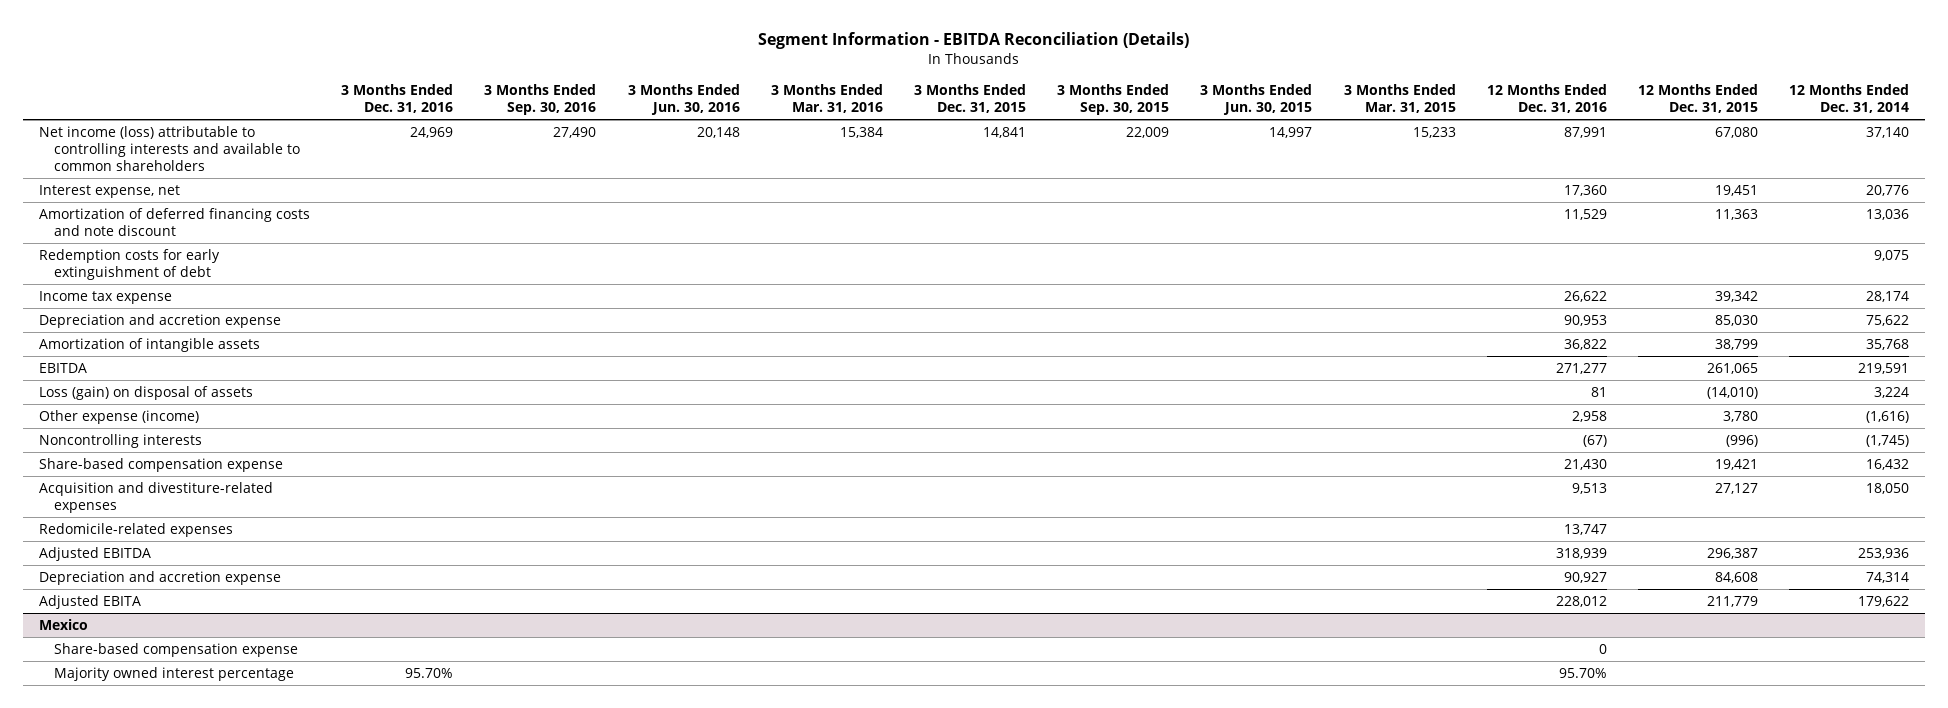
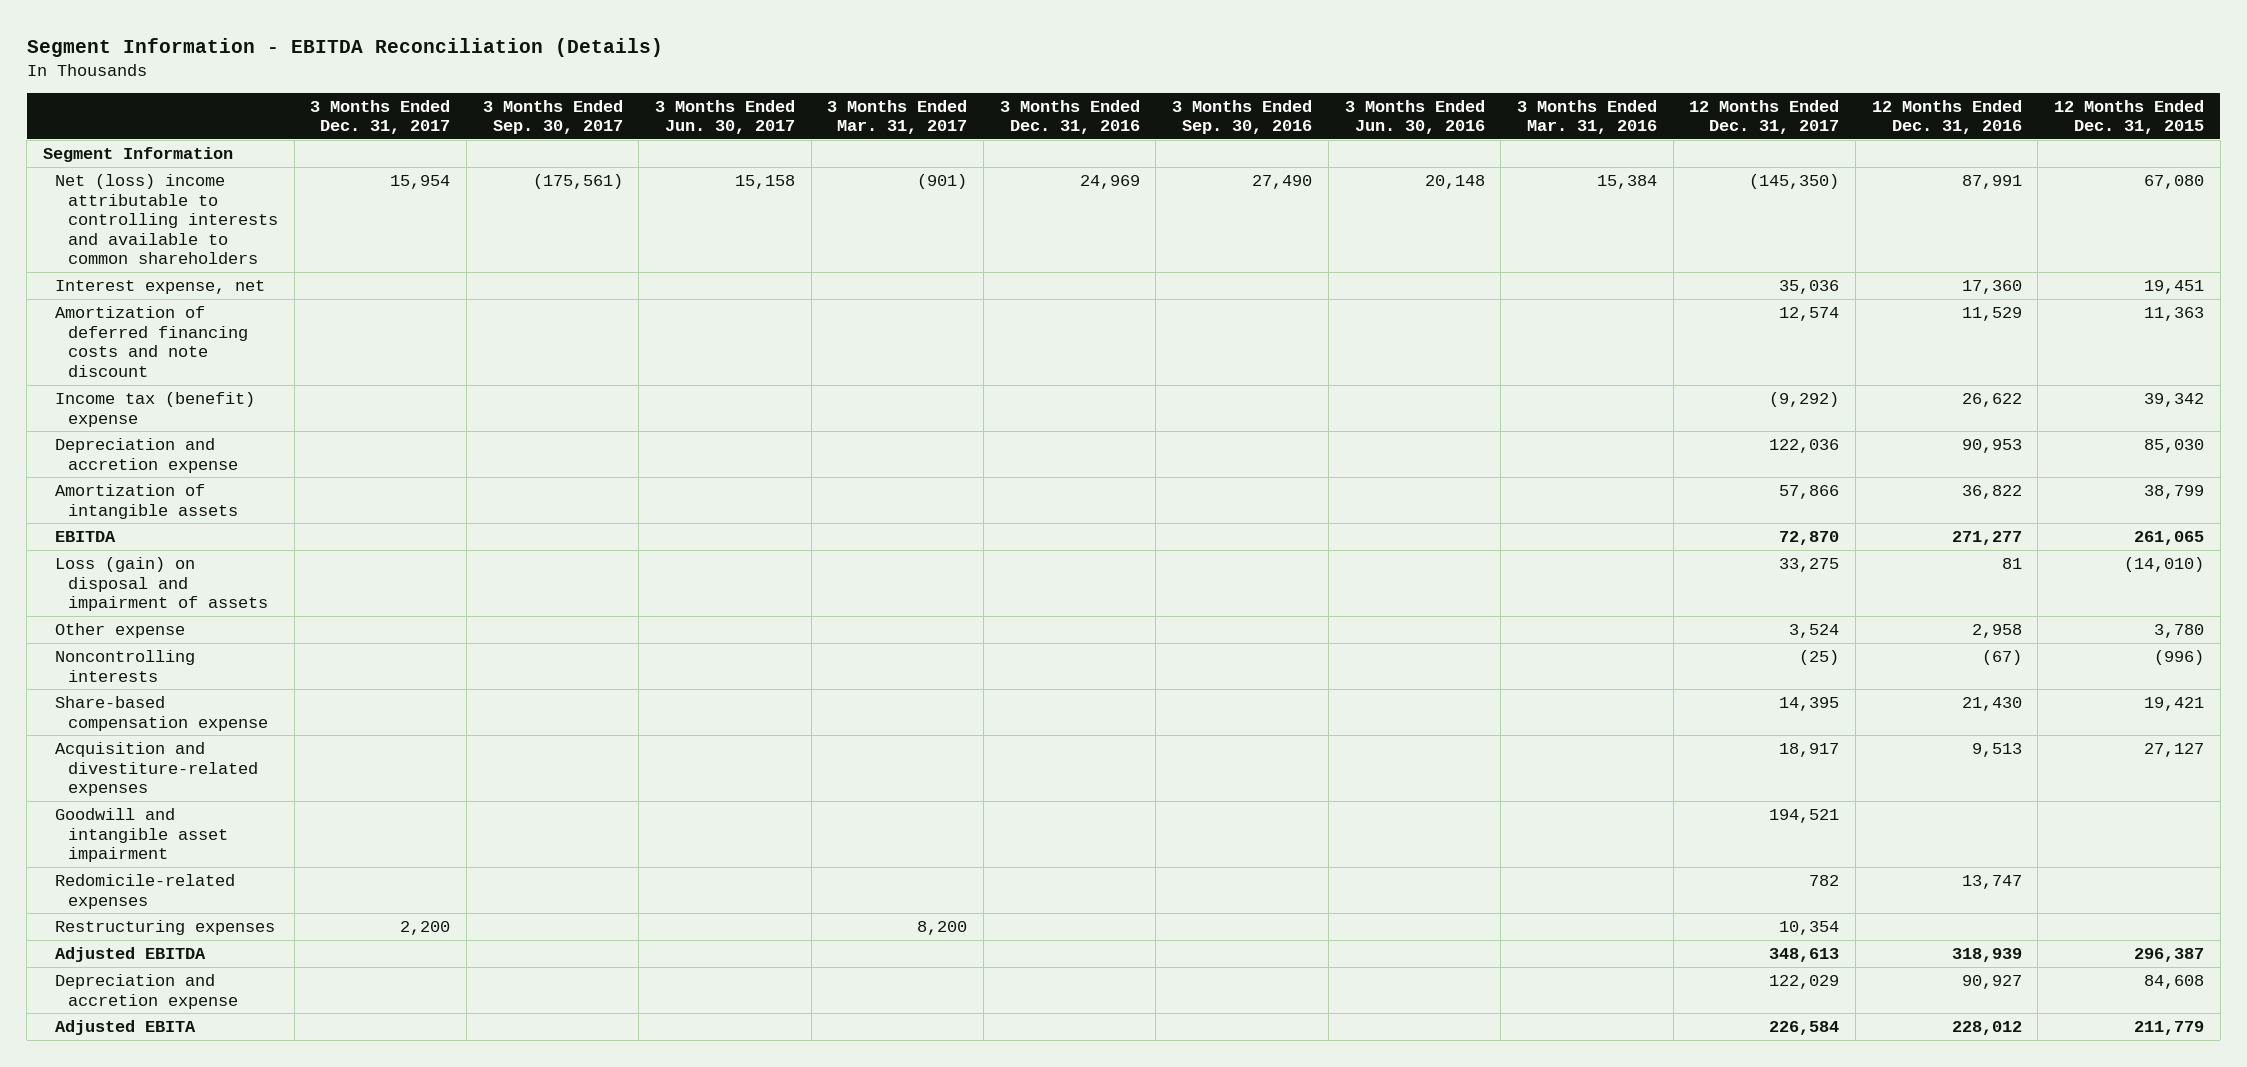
- | 3 Months Ended Dec. 31, 2016 | 3 Months Ended Sep. 30, 2016 | 3 Months Ended Jun. 30, 2016 | 3 Months Ended Mar. 31, 2016 | 3 Months Ended Dec. 31, 2015 | 3 Months Ended Sep. 30, 2015 | 3 Months Ended Jun. 30, 2015 | 3 Months Ended Mar. 31, 2015 | 12 Months Ended Dec. 31, 2016 | 12 Months Ended Dec. 31, 2015 | 12 Months Ended Dec. 31, 2014
+ | 3 Months Ended Dec. 31, 2017 | 3 Months Ended Sep. 30, 2017 | 3 Months Ended Jun. 30, 2017 | 3 Months Ended Mar. 31, 2017 | 3 Months Ended Dec. 31, 2016 | 3 Months Ended Sep. 30, 2016 | 3 Months Ended Jun. 30, 2016 | 3 Months Ended Mar. 31, 2016 | 12 Months Ended Dec. 31, 2017 | 12 Months Ended Dec. 31, 2016 | 12 Months Ended Dec. 31, 2015
- Net income (loss) attributable to controlling interests and available to common shareholders | 24,969 | 27,490 | 20,148 | 15,384 | 14,841 | 22,009 | 14,997 | 15,233 | 87,991 | 67,080 | 37,140
+ Segment Information
+ Net (loss) income attributable to controlling interests and available to common shareholders | 15,954 | (175,561) | 15,158 | (901) | 24,969 | 27,490 | 20,148 | 15,384 | (145,350) | 87,991 | 67,080
- Redemption costs for early extinguishment of debt | | | | | | | | | | | 9,075
- Income tax expense | | | | | | | | | 26,622 | 39,342 | 28,174
+ Income tax (benefit) expense | | | | | | | | | (9,292) | 26,622 | 39,342
- Loss (gain) on disposal of assets | | | | | | | | | 81 | (14,010) | 3,224
- Other expense (income) | | | | | | | | | 2,958 | 3,780 | (1,616)
+ Loss (gain) on disposal and impairment of assets | | | | | | | | | 33,275 | 81 | (14,010)
+ Other expense | | | | | | | | | 3,524 | 2,958 | 3,780
+ Goodwill and intangible asset impairment | | | | | | | | | 194,521 | |
+ Restructuring expenses | 2,200 | | | 8,200 | | | | | 10,354 | |
- Mexico
- Share-based compensation expense | | | | | | | | | 0 | |
- Majority owned interest percentage | 95.70% | | | | | | | | 95.70% | |

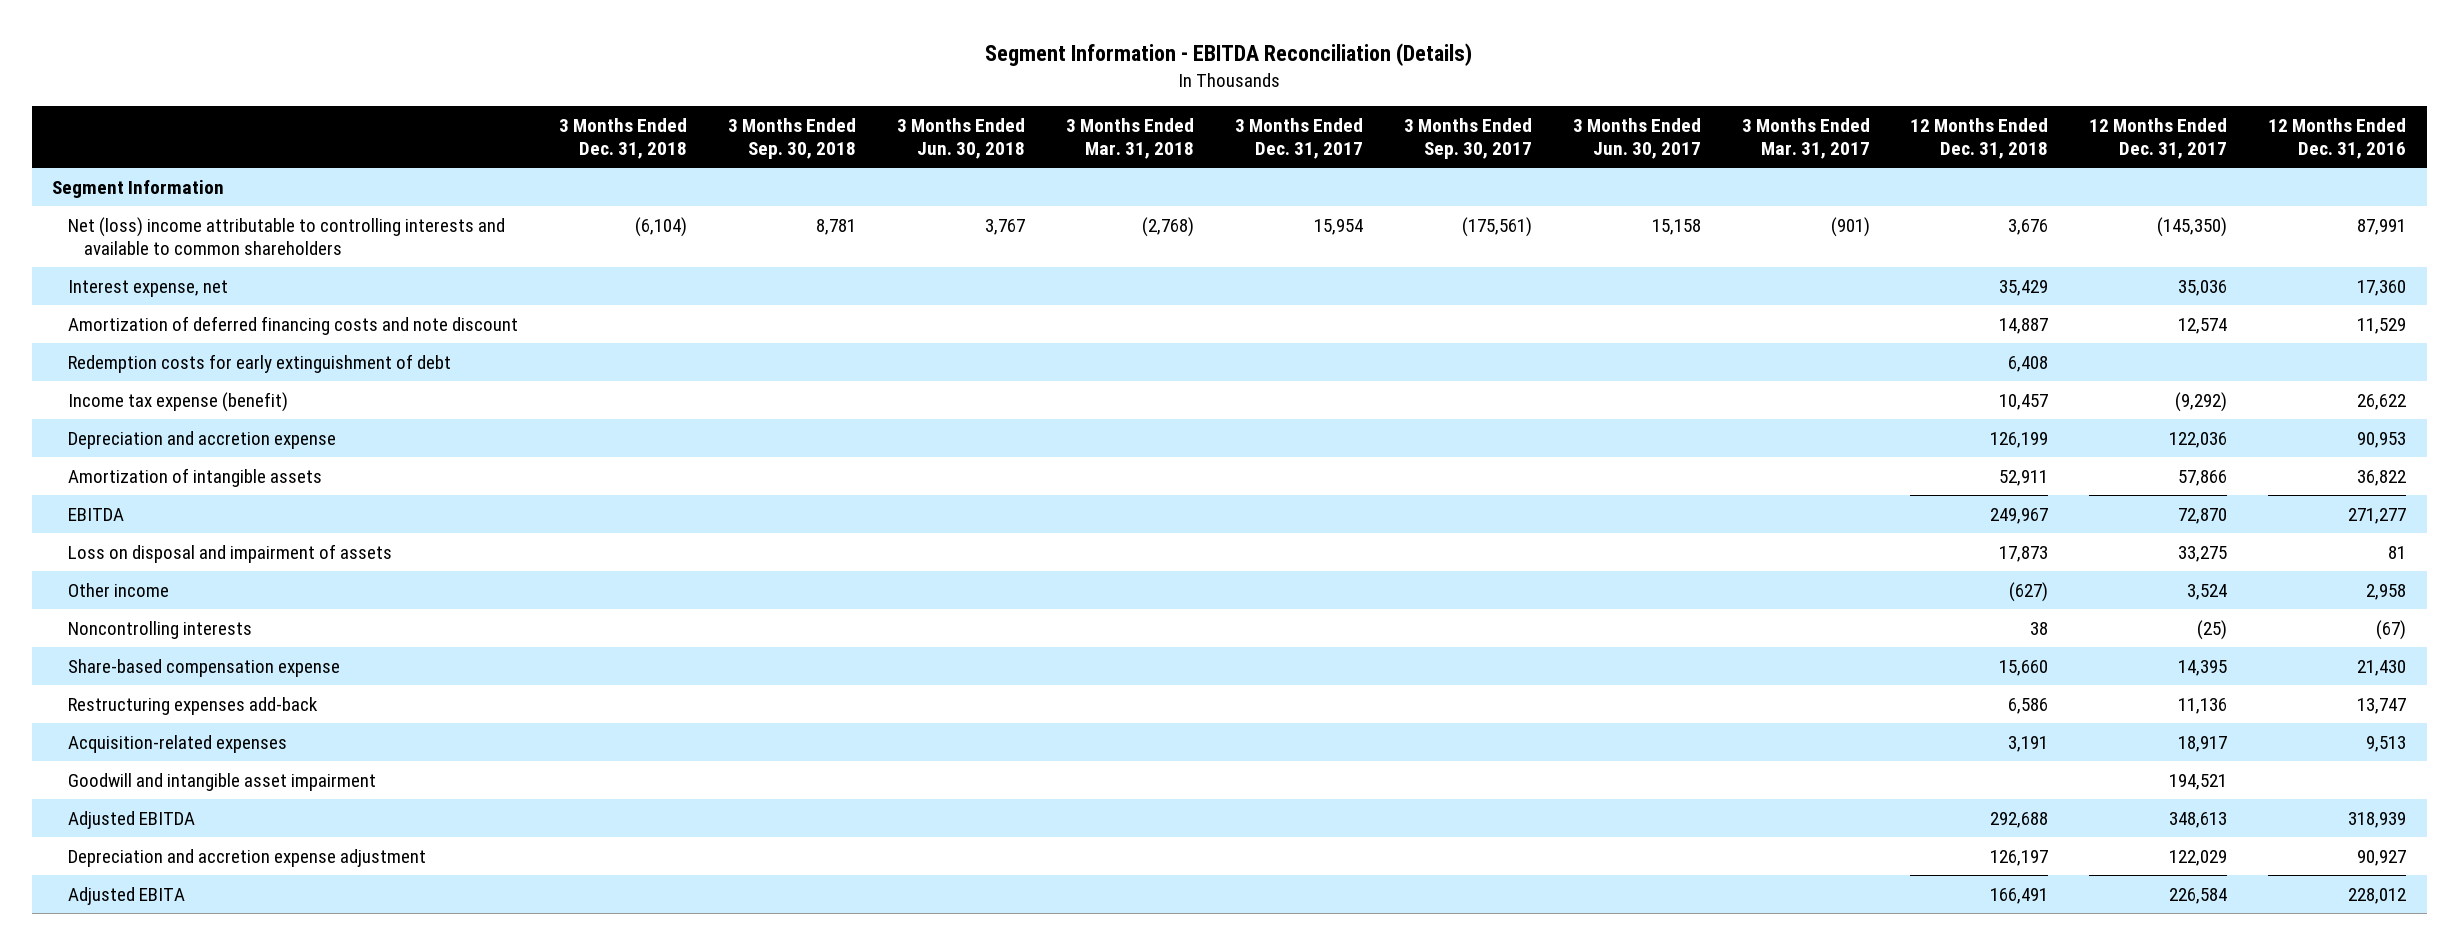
- | 3 Months Ended Dec. 31, 2017 | 3 Months Ended Sep. 30, 2017 | 3 Months Ended Jun. 30, 2017 | 3 Months Ended Mar. 31, 2017 | 3 Months Ended Dec. 31, 2016 | 3 Months Ended Sep. 30, 2016 | 3 Months Ended Jun. 30, 2016 | 3 Months Ended Mar. 31, 2016 | 12 Months Ended Dec. 31, 2017 | 12 Months Ended Dec. 31, 2016 | 12 Months Ended Dec. 31, 2015
+ | 3 Months Ended Dec. 31, 2018 | 3 Months Ended Sep. 30, 2018 | 3 Months Ended Jun. 30, 2018 | 3 Months Ended Mar. 31, 2018 | 3 Months Ended Dec. 31, 2017 | 3 Months Ended Sep. 30, 2017 | 3 Months Ended Jun. 30, 2017 | 3 Months Ended Mar. 31, 2017 | 12 Months Ended Dec. 31, 2018 | 12 Months Ended Dec. 31, 2017 | 12 Months Ended Dec. 31, 2016
- Income tax (benefit) expense | | | | | | | | | (9,292) | 26,622 | 39,342
+ Redemption costs for early extinguishment of debt | | | | | | | | | 6,408 | |
+ Income tax expense (benefit) | | | | | | | | | 10,457 | (9,292) | 26,622
- Loss (gain) on disposal and impairment of assets | | | | | | | | | 33,275 | 81 | (14,010)
- Other expense | | | | | | | | | 3,524 | 2,958 | 3,780
+ Loss on disposal and impairment of assets | | | | | | | | | 17,873 | 33,275 | 81
+ Other income | | | | | | | | | (627) | 3,524 | 2,958
- Acquisition and divestiture-related expenses | | | | | | | | | 18,917 | 9,513 | 27,127
+ Restructuring expenses add-back | | | | | | | | | 6,586 | 11,136 | 13,747
+ Acquisition-related expenses | | | | | | | | | 3,191 | 18,917 | 9,513
- Redomicile-related expenses | | | | | | | | | 782 | 13,747 |
- Restructuring expenses | 2,200 | | | 8,200 | | | | | 10,354 | |
- Depreciation and accretion expense | | | | | | | | | 122,029 | 90,927 | 84,608
+ Depreciation and accretion expense adjustment | | | | | | | | | 126,197 | 122,029 | 90,927

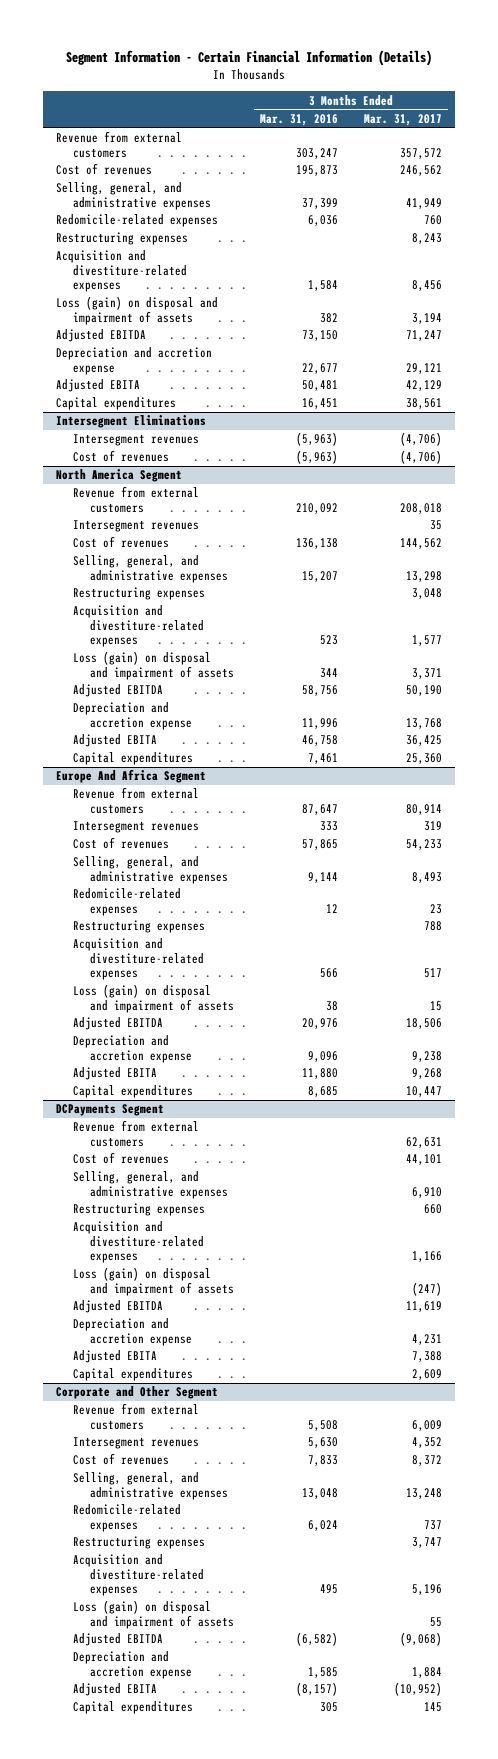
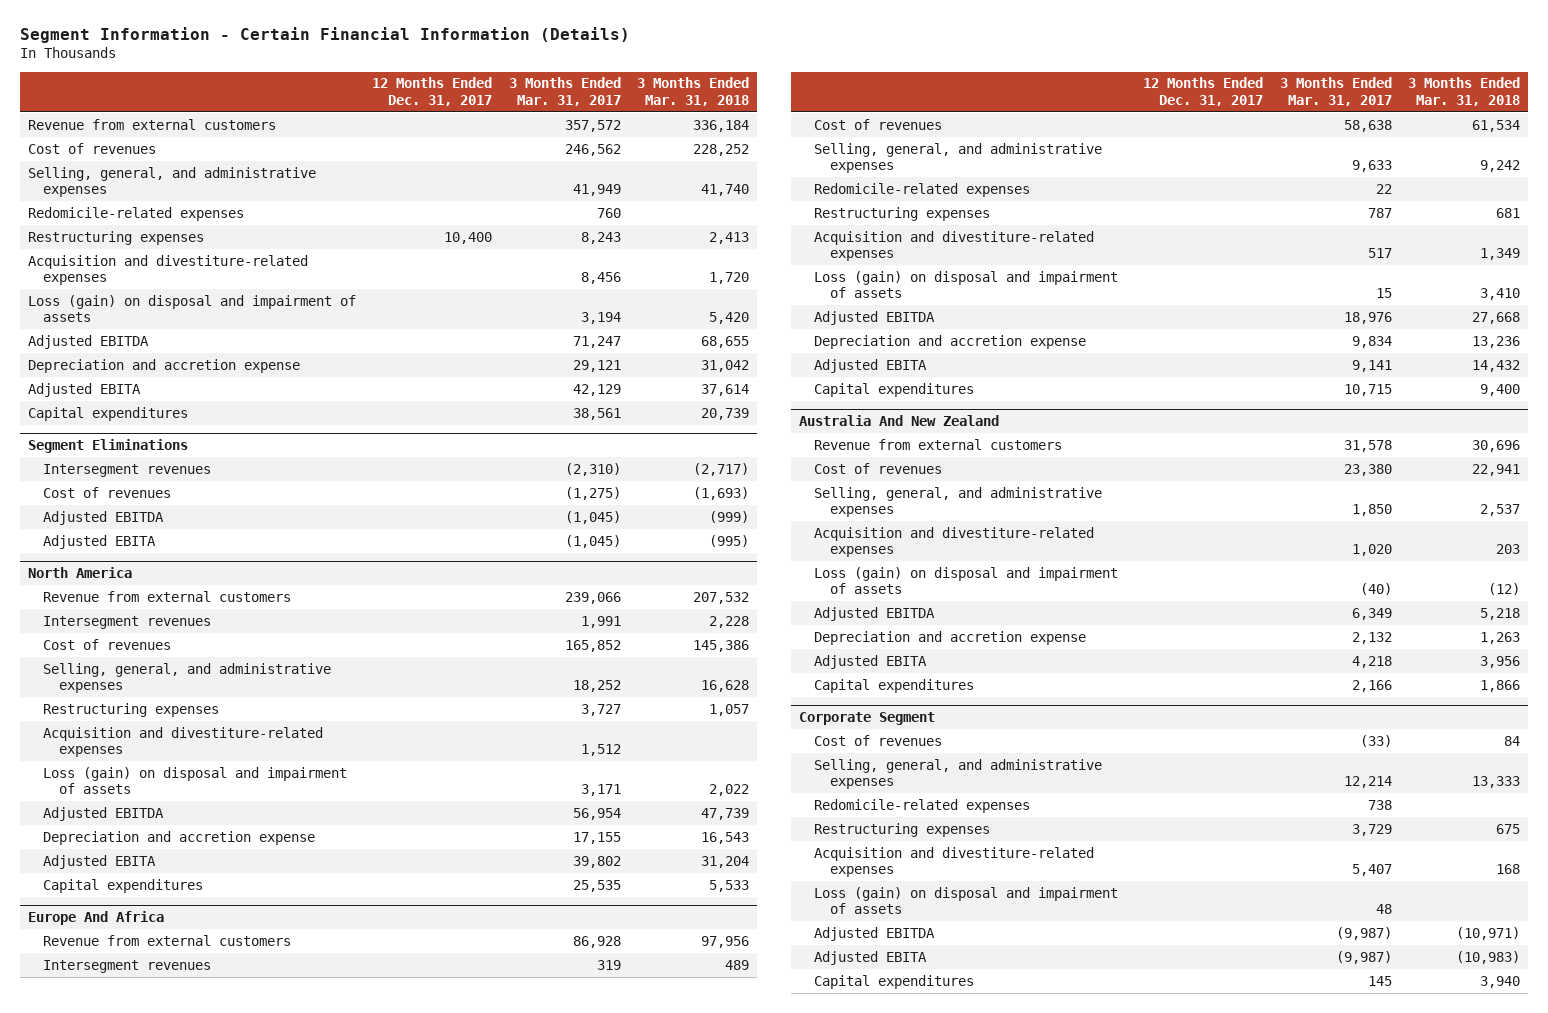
- | 3 Months Ended Mar. 31, 2016 | 3 Months Ended Mar. 31, 2017
+ | 12 Months Ended Dec. 31, 2017 | 3 Months Ended Mar. 31, 2017 | 3 Months Ended Mar. 31, 2018
- Intersegment Eliminations
- Intersegment revenues | (5,963) | (4,706)
- Cost of revenues | (5,963) | (4,706)
- North America Segment
- Revenue from external customers | 210,092 | 208,018
- Intersegment revenues | | 35
- Cost of revenues | 136,138 | 144,562
- Selling, general, and administrative expenses | 15,207 | 13,298
- Restructuring expenses | | 3,048
- Acquisition and divestiture-related expenses | 523 | 1,577
- Loss (gain) on disposal and impairment of assets | 344 | 3,371
- Adjusted EBITDA | 58,756 | 50,190
- Depreciation and accretion expense | 11,996 | 13,768
- Adjusted EBITA | 46,758 | 36,425
- Capital expenditures | 7,461 | 25,360
- Europe And Africa Segment
- Revenue from external customers | 87,647 | 80,914
+ Segment Eliminations
+ Intersegment revenues | | (2,310) | (2,717)
+ Cost of revenues | | (1,275) | (1,693)
+ Adjusted EBITDA | | (1,045) | (999)
+ Adjusted EBITA | | (1,045) | (995)
+ North America
+ Revenue from external customers | | 239,066 | 207,532
+ Intersegment revenues | | 1,991 | 2,228
+ Cost of revenues | | 165,852 | 145,386
+ Selling, general, and administrative expenses | | 18,252 | 16,628
+ Restructuring expenses | | 3,727 | 1,057
+ Acquisition and divestiture-related expenses | | 1,512 |
+ Loss (gain) on disposal and impairment of assets | | 3,171 | 2,022
+ Adjusted EBITDA | | 56,954 | 47,739
+ Depreciation and accretion expense | | 17,155 | 16,543
+ Adjusted EBITA | | 39,802 | 31,204
+ Capital expenditures | | 25,535 | 5,533
+ Europe And Africa
+ Revenue from external customers | | 86,928 | 97,956
- Cost of revenues | 57,865 | 54,233
- Selling, general, and administrative expenses | 9,144 | 8,493
- Redomicile-related expenses | 12 | 23
- Restructuring expenses | | 788
+ Cost of revenues | | 58,638 | 61,534
+ Selling, general, and administrative expenses | | 9,633 | 9,242
+ Redomicile-related expenses | | 22 |
+ Restructuring expenses | | 787 | 681
- Adjusted EBITDA | 20,976 | 18,506
- Depreciation and accretion expense | 9,096 | 9,238
- Adjusted EBITA | 11,880 | 9,268
- Capital expenditures | 8,685 | 10,447
- DCPayments Segment
- Revenue from external customers | | 62,631
- Cost of revenues | | 44,101
- Selling, general, and administrative expenses | | 6,910
- Restructuring expenses | | 660
- Acquisition and divestiture-related expenses | | 1,166
- Loss (gain) on disposal and impairment of assets | | (247)
- Adjusted EBITDA | | 11,619
- Depreciation and accretion expense | | 4,231
- Adjusted EBITA | | 7,388
- Capital expenditures | | 2,609
- Corporate and Other Segment
- Revenue from external customers | 5,508 | 6,009
- Intersegment revenues | 5,630 | 4,352
- Cost of revenues | 7,833 | 8,372
- Selling, general, and administrative expenses | 13,048 | 13,248
- Redomicile-related expenses | 6,024 | 737
- Restructuring expenses | | 3,747
- Acquisition and divestiture-related expenses | 495 | 5,196
- Loss (gain) on disposal and impairment of assets | | 55
- Adjusted EBITDA | (6,582) | (9,068)
- Depreciation and accretion expense | 1,585 | 1,884
- Adjusted EBITA | (8,157) | (10,952)
+ Adjusted EBITDA | | 18,976 | 27,668
+ Depreciation and accretion expense | | 9,834 | 13,236
+ Adjusted EBITA | | 9,141 | 14,432
+ Capital expenditures | | 10,715 | 9,400
+ Australia And New Zealand
+ Revenue from external customers | | 31,578 | 30,696
+ Cost of revenues | | 23,380 | 22,941
+ Selling, general, and administrative expenses | | 1,850 | 2,537
+ Acquisition and divestiture-related expenses | | 1,020 | 203
+ Loss (gain) on disposal and impairment of assets | | (40) | (12)
+ Adjusted EBITDA | | 6,349 | 5,218
+ Depreciation and accretion expense | | 2,132 | 1,263
+ Adjusted EBITA | | 4,218 | 3,956
+ Capital expenditures | | 2,166 | 1,866
+ Corporate Segment
+ Cost of revenues | | (33) | 84
+ Selling, general, and administrative expenses | | 12,214 | 13,333
+ Redomicile-related expenses | | 738 |
+ Restructuring expenses | | 3,729 | 675
+ Acquisition and divestiture-related expenses | | 5,407 | 168
+ Loss (gain) on disposal and impairment of assets | | 48 |
+ Adjusted EBITDA | | (9,987) | (10,971)
+ Adjusted EBITA | | (9,987) | (10,983)

